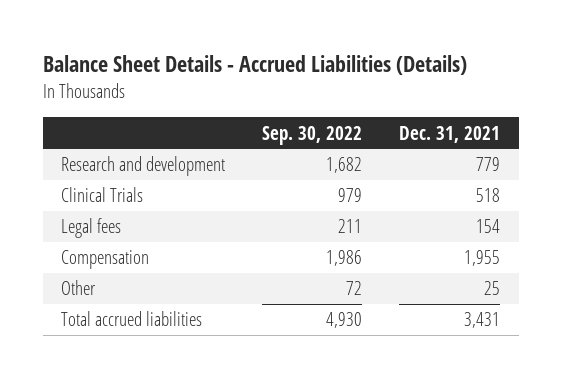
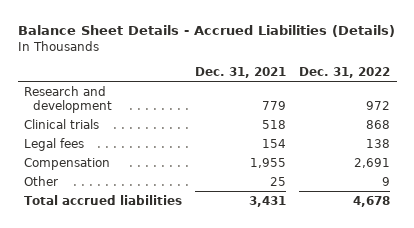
- | Sep. 30, 2022 | Dec. 31, 2021
+ | Dec. 31, 2021 | Dec. 31, 2022
- Clinical Trials | 979 | 518
+ Clinical trials | 518 | 868

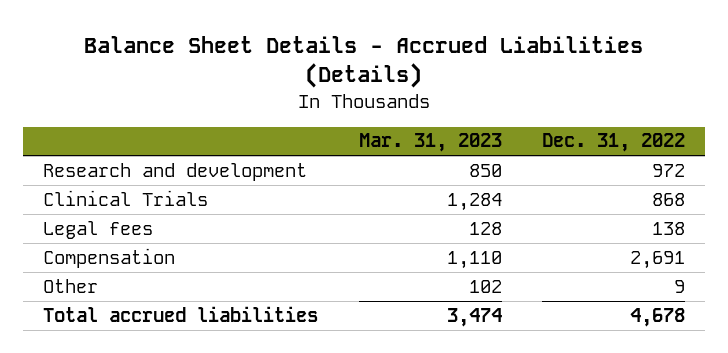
- | Dec. 31, 2021 | Dec. 31, 2022
+ | Mar. 31, 2023 | Dec. 31, 2022
- Clinical trials | 518 | 868
+ Clinical Trials | 1,284 | 868

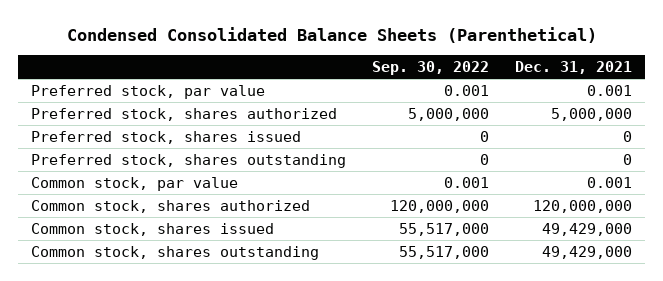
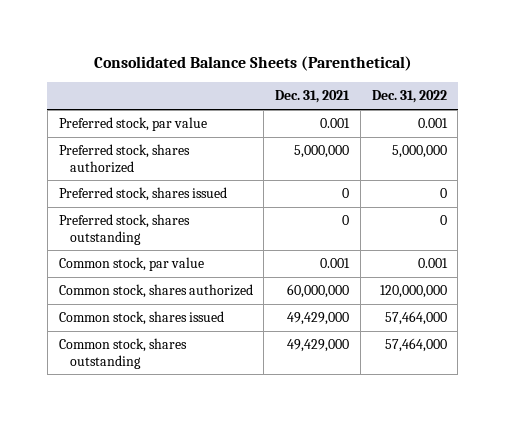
- Condensed Consolidated Balance Sheets (Parenthetical)
+ Consolidated Balance Sheets (Parenthetical)
- | Sep. 30, 2022 | Dec. 31, 2021
+ | Dec. 31, 2021 | Dec. 31, 2022
- Common stock, shares authorized | 120,000,000 | 120,000,000
+ Common stock, shares authorized | 60,000,000 | 120,000,000

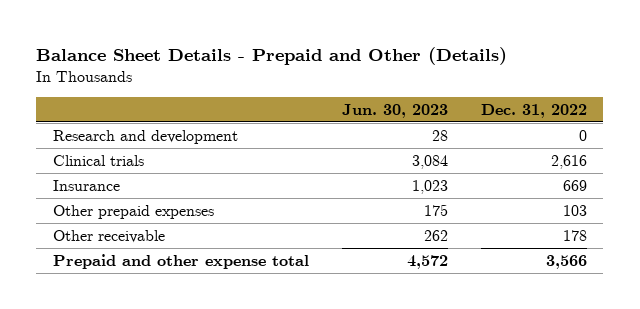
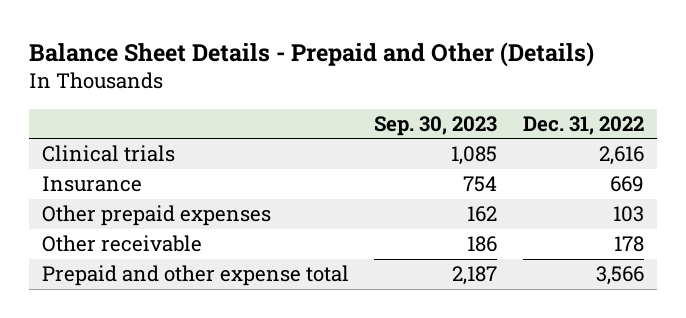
- | Jun. 30, 2023 | Dec. 31, 2022
+ | Sep. 30, 2023 | Dec. 31, 2022
- Research and development | 28 | 0

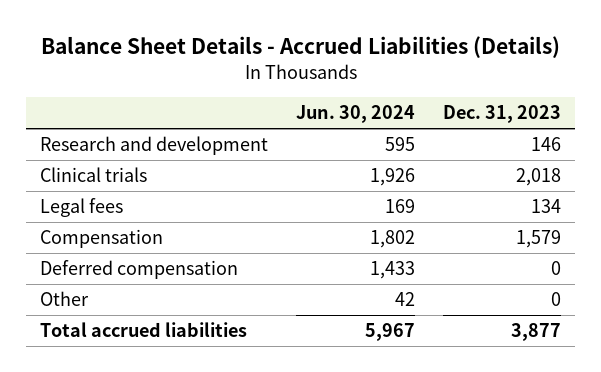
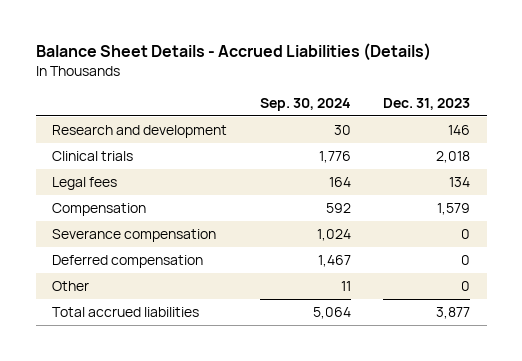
- | Jun. 30, 2024 | Dec. 31, 2023
+ | Sep. 30, 2024 | Dec. 31, 2023
+ Severance compensation | 1,024 | 0

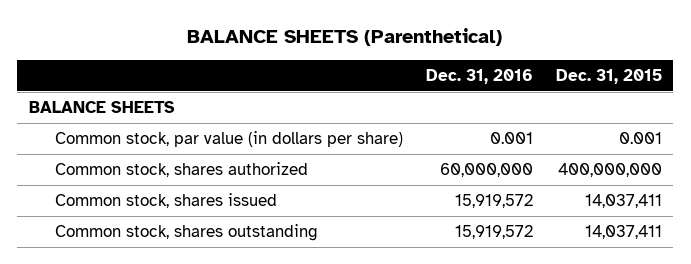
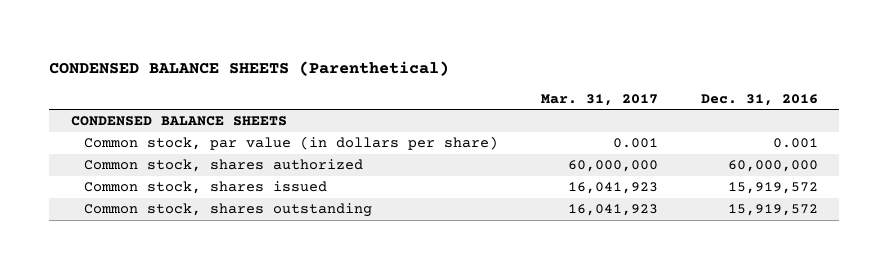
- BALANCE SHEETS (Parenthetical)
+ CONDENSED BALANCE SHEETS (Parenthetical)
- | Dec. 31, 2016 | Dec. 31, 2015
+ | Mar. 31, 2017 | Dec. 31, 2016
- BALANCE SHEETS
+ CONDENSED BALANCE SHEETS

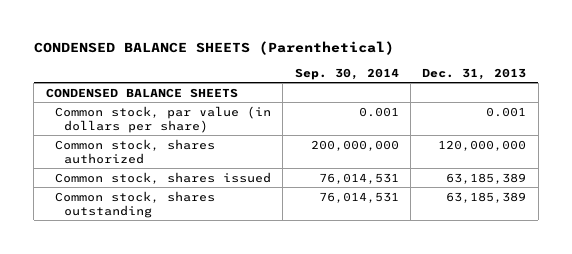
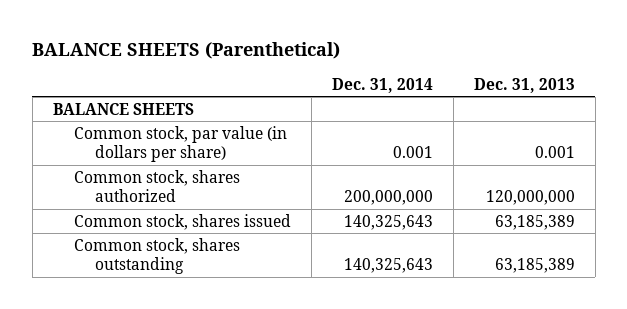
- CONDENSED BALANCE SHEETS (Parenthetical)
+ BALANCE SHEETS (Parenthetical)
- | Sep. 30, 2014 | Dec. 31, 2013
+ | Dec. 31, 2014 | Dec. 31, 2013
- CONDENSED BALANCE SHEETS
+ BALANCE SHEETS

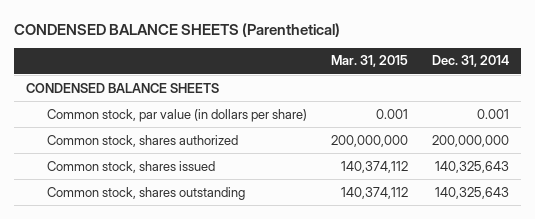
- BALANCE SHEETS (Parenthetical)
+ CONDENSED BALANCE SHEETS (Parenthetical)
- | Dec. 31, 2014 | Dec. 31, 2013
+ | Mar. 31, 2015 | Dec. 31, 2014
- BALANCE SHEETS
+ CONDENSED BALANCE SHEETS

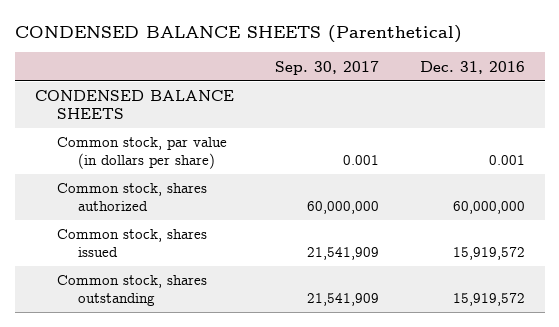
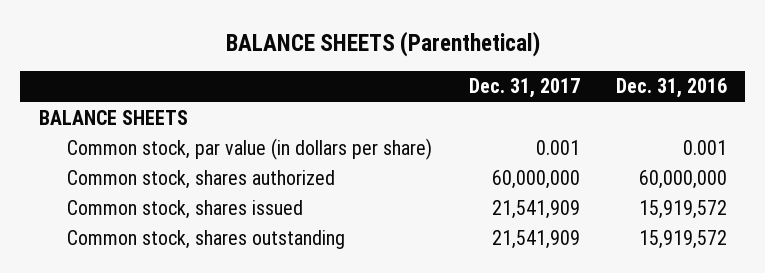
- CONDENSED BALANCE SHEETS (Parenthetical)
+ BALANCE SHEETS (Parenthetical)
- | Sep. 30, 2017 | Dec. 31, 2016
+ | Dec. 31, 2017 | Dec. 31, 2016
- CONDENSED BALANCE SHEETS
+ BALANCE SHEETS

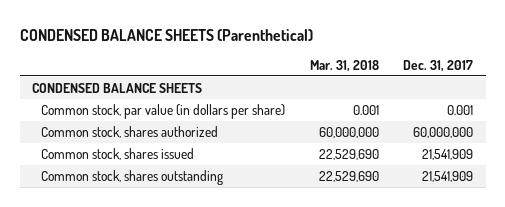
- BALANCE SHEETS (Parenthetical)
+ CONDENSED BALANCE SHEETS (Parenthetical)
- | Dec. 31, 2017 | Dec. 31, 2016
+ | Mar. 31, 2018 | Dec. 31, 2017
- BALANCE SHEETS
+ CONDENSED BALANCE SHEETS

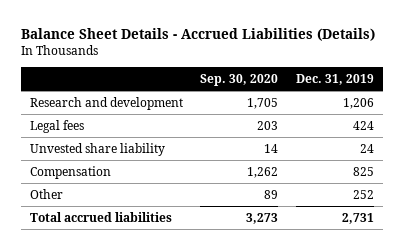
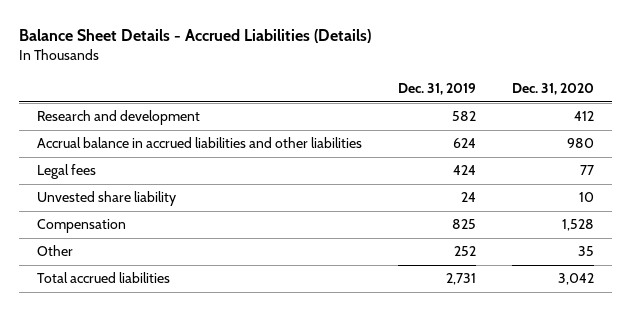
- | Sep. 30, 2020 | Dec. 31, 2019
+ | Dec. 31, 2019 | Dec. 31, 2020
- Research and development | 1,705 | 1,206
+ Research and development | 582 | 412
+ Accrual balance in accrued liabilities and other liabilities | 624 | 980

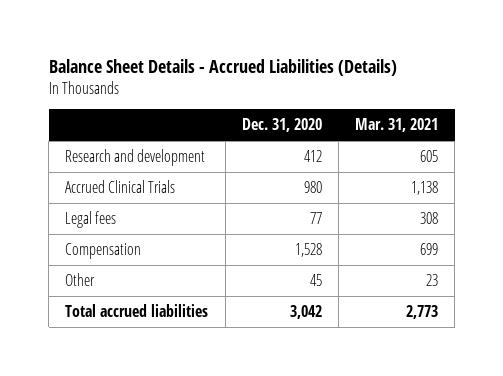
- | Dec. 31, 2019 | Dec. 31, 2020
+ | Dec. 31, 2020 | Mar. 31, 2021
- Accrual balance in accrued liabilities and other liabilities | 624 | 980
+ Accrued Clinical Trials | 980 | 1,138
- Unvested share liability | 24 | 10
- Other | 252 | 35
+ Other | 45 | 23

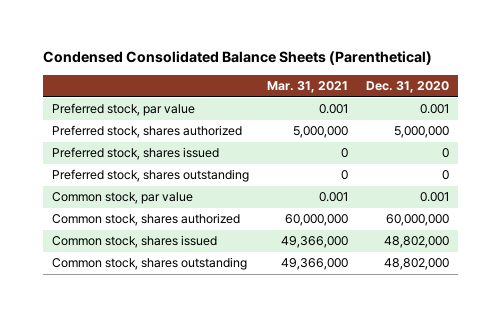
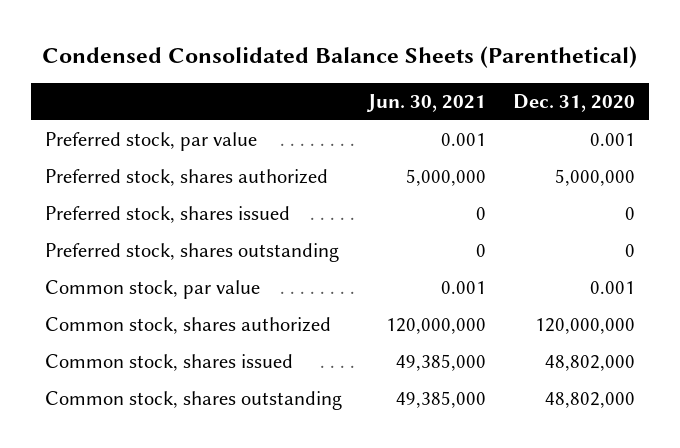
- | Mar. 31, 2021 | Dec. 31, 2020
+ | Jun. 30, 2021 | Dec. 31, 2020
- Common stock, shares authorized | 60,000,000 | 60,000,000
+ Common stock, shares authorized | 120,000,000 | 120,000,000

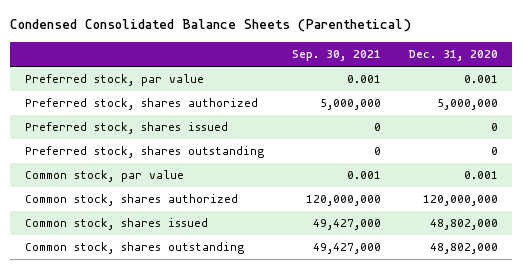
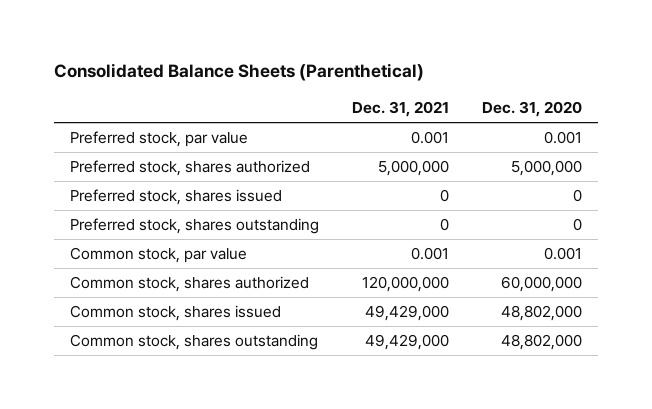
- Condensed Consolidated Balance Sheets (Parenthetical)
+ Consolidated Balance Sheets (Parenthetical)
- | Sep. 30, 2021 | Dec. 31, 2020
+ | Dec. 31, 2021 | Dec. 31, 2020
- Common stock, shares authorized | 120,000,000 | 120,000,000
+ Common stock, shares authorized | 120,000,000 | 60,000,000

